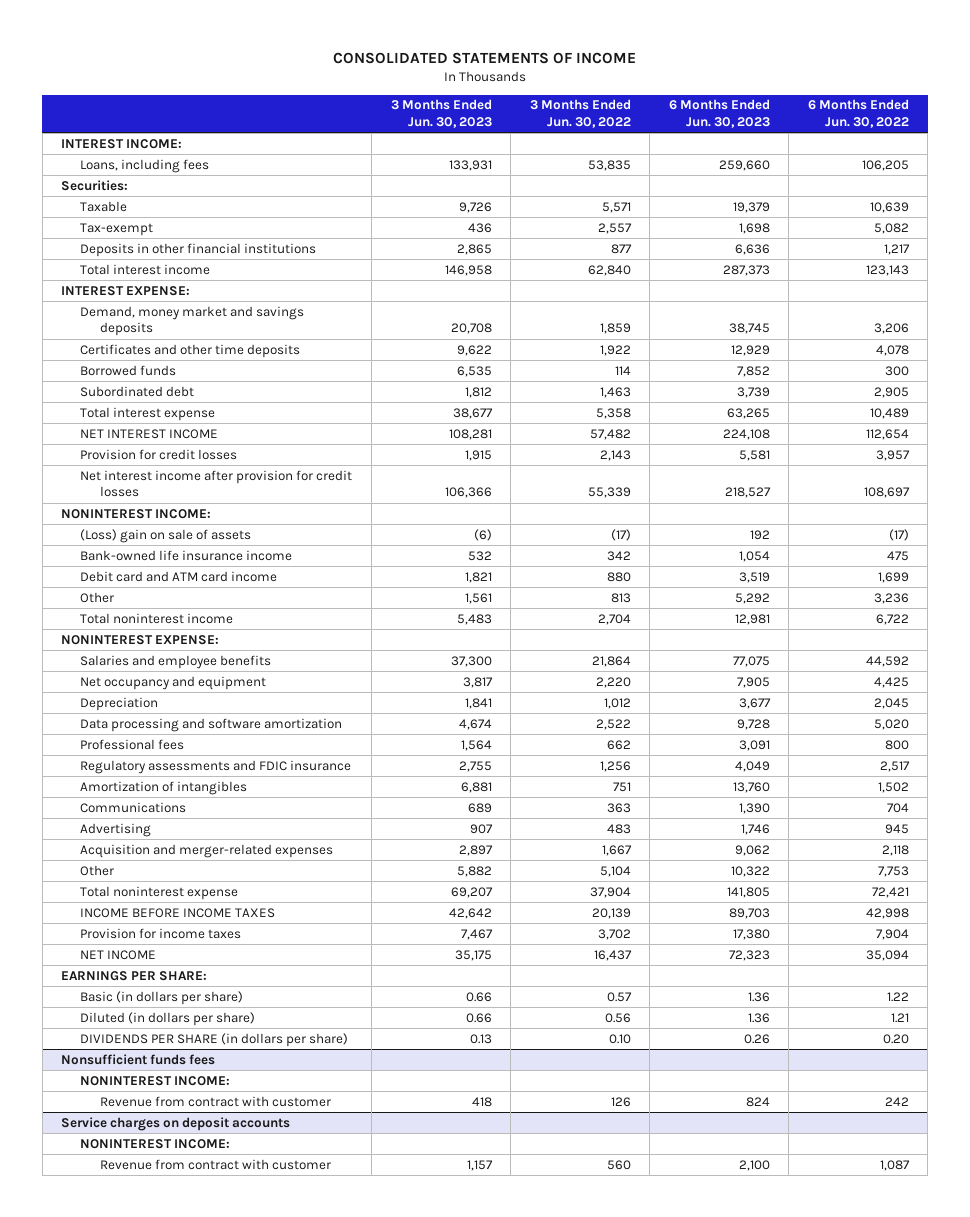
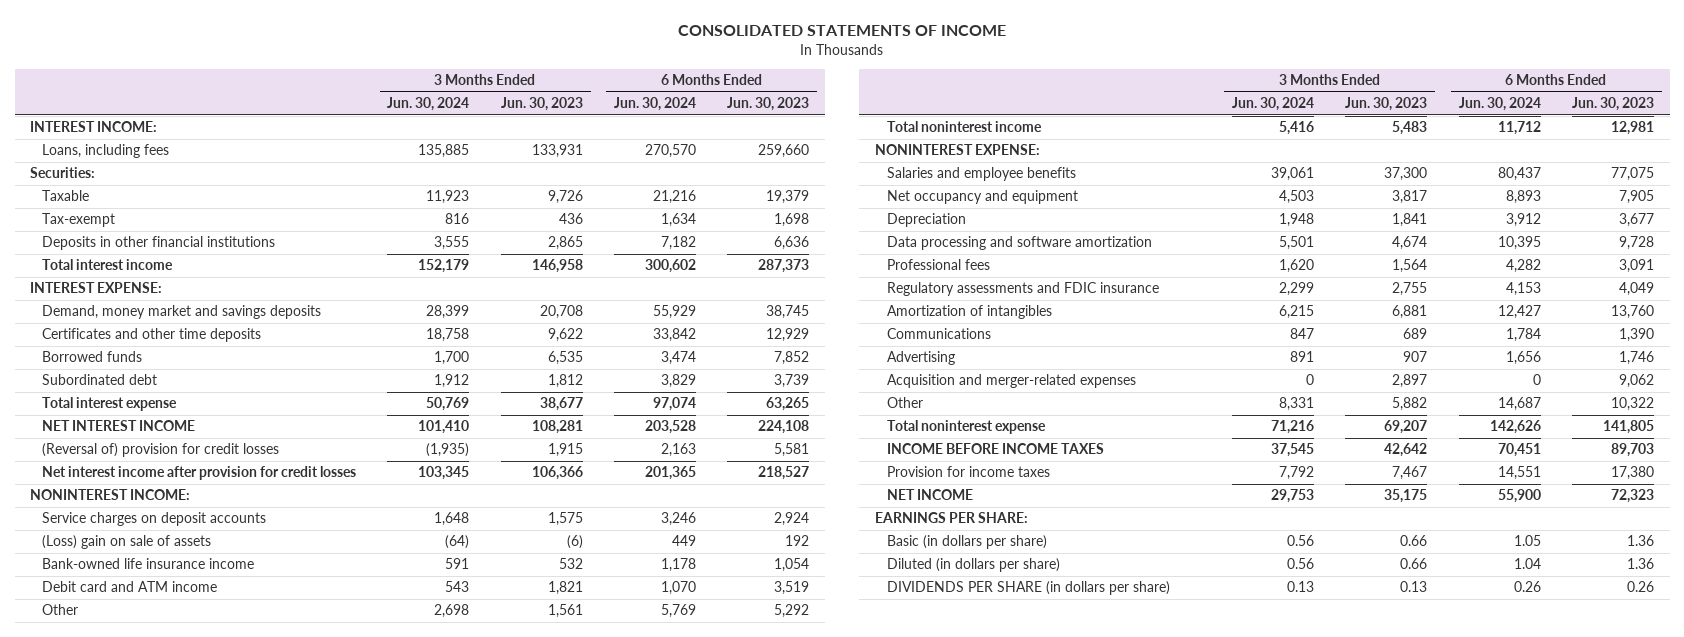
- | 3 Months Ended Jun. 30, 2023 | 3 Months Ended Jun. 30, 2022 | 6 Months Ended Jun. 30, 2023 | 6 Months Ended Jun. 30, 2022
+ | 3 Months Ended Jun. 30, 2024 | 3 Months Ended Jun. 30, 2023 | 6 Months Ended Jun. 30, 2024 | 6 Months Ended Jun. 30, 2023
- Provision for credit losses | 1,915 | 2,143 | 5,581 | 3,957
+ (Reversal of) provision for credit losses | (1,935) | 1,915 | 2,163 | 5,581
+ Service charges on deposit accounts | 1,648 | 1,575 | 3,246 | 2,924
- Debit card and ATM card income | 1,821 | 880 | 3,519 | 1,699
+ Debit card and ATM income | 543 | 1,821 | 1,070 | 3,519
- Nonsufficient funds fees
- NONINTEREST INCOME:
- Revenue from contract with customer | 418 | 126 | 824 | 242
- Service charges on deposit accounts
- NONINTEREST INCOME:
- Revenue from contract with customer | 1,157 | 560 | 2,100 | 1,087

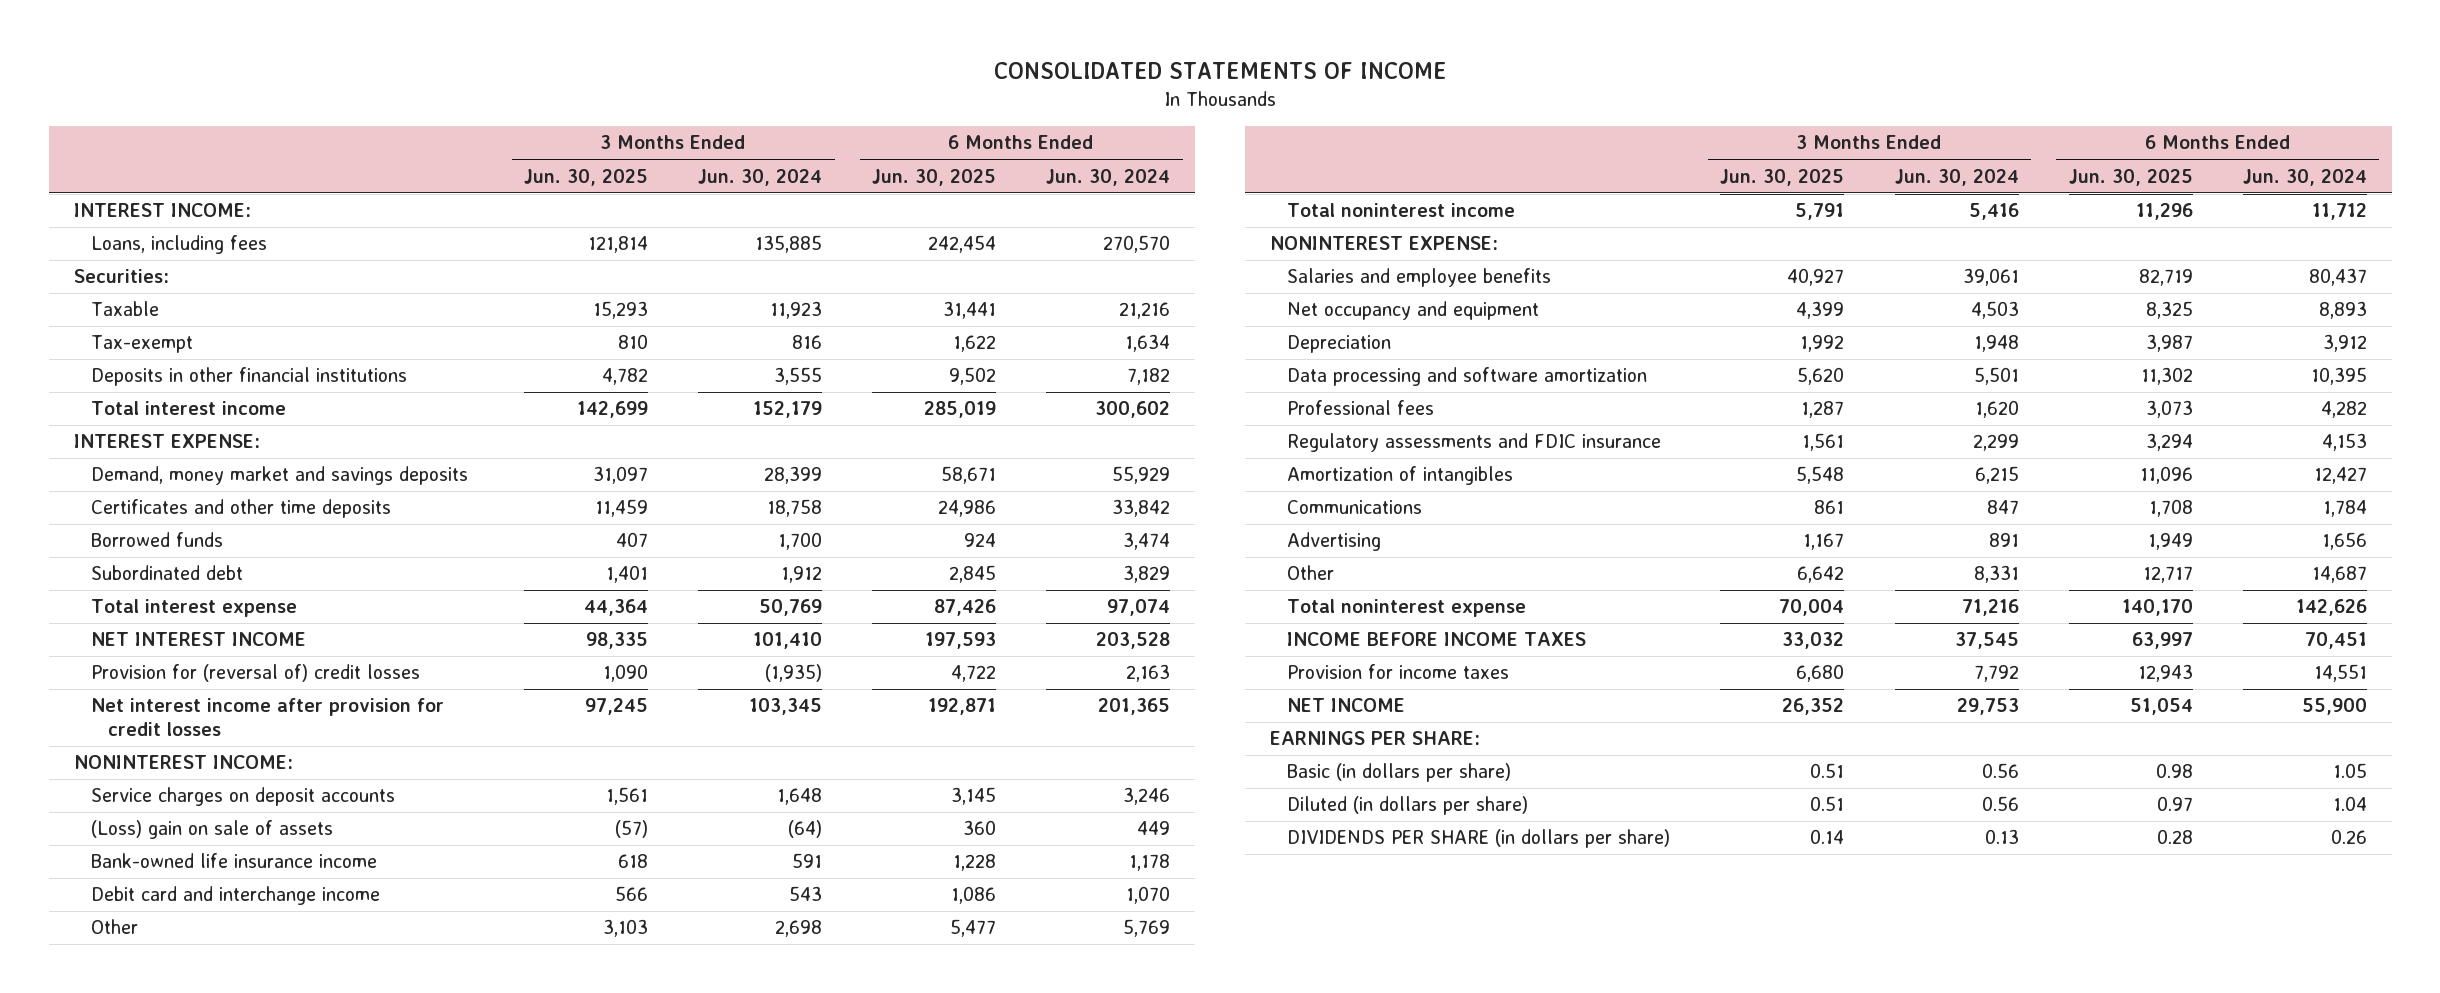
- | 3 Months Ended Jun. 30, 2024 | 3 Months Ended Jun. 30, 2023 | 6 Months Ended Jun. 30, 2024 | 6 Months Ended Jun. 30, 2023
+ | 3 Months Ended Jun. 30, 2025 | 3 Months Ended Jun. 30, 2024 | 6 Months Ended Jun. 30, 2025 | 6 Months Ended Jun. 30, 2024
- (Reversal of) provision for credit losses | (1,935) | 1,915 | 2,163 | 5,581
+ Provision for (reversal of) credit losses | 1,090 | (1,935) | 4,722 | 2,163
- Debit card and ATM income | 543 | 1,821 | 1,070 | 3,519
+ Debit card and interchange income | 566 | 543 | 1,086 | 1,070
- Acquisition and merger-related expenses | 0 | 2,897 | 0 | 9,062

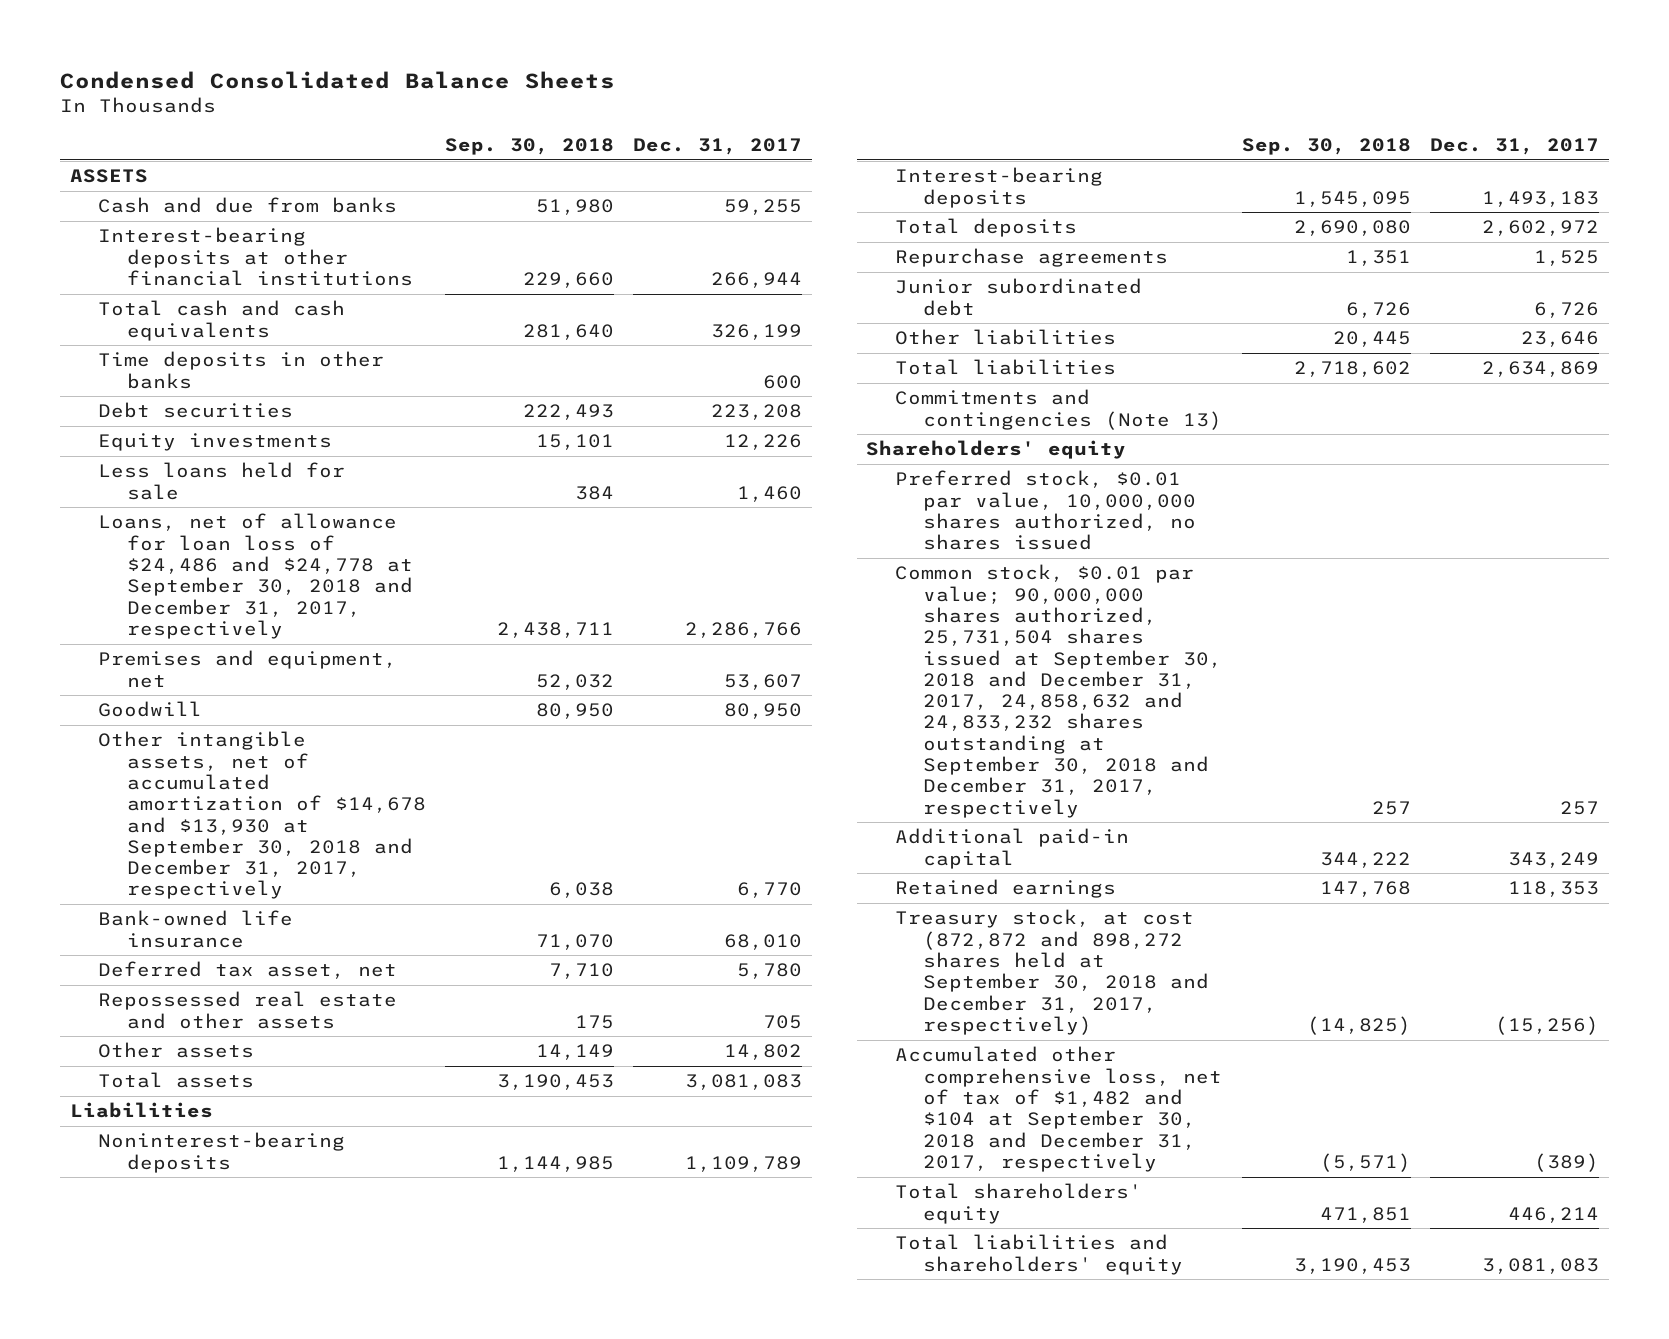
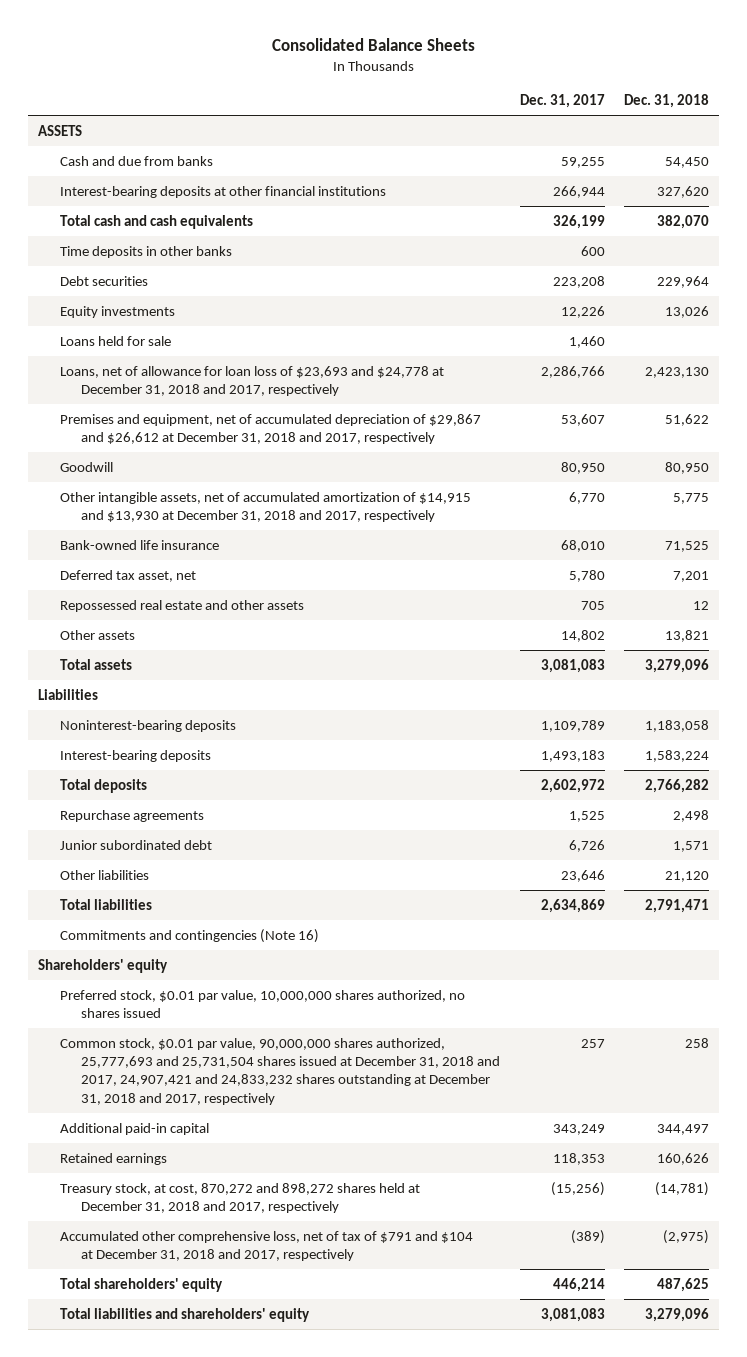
- Condensed Consolidated Balance Sheets
+ Consolidated Balance Sheets
- | Sep. 30, 2018 | Dec. 31, 2017
+ | Dec. 31, 2017 | Dec. 31, 2018
- Less loans held for sale | 384 | 1,460
- Loans, net of allowance for loan loss of $24,486 and $24,778 at September 30, 2018 and December 31, 2017, respectively | 2,438,711 | 2,286,766
- Premises and equipment, net | 52,032 | 53,607
+ Loans held for sale | 1,460 |
+ Loans, net of allowance for loan loss of $23,693 and $24,778 at December 31, 2018 and 2017, respectively | 2,286,766 | 2,423,130
+ Premises and equipment, net of accumulated depreciation of $29,867 and $26,612 at December 31, 2018 and 2017, respectively | 53,607 | 51,622
- Other intangible assets, net of accumulated amortization of $14,678 and $13,930 at September 30, 2018 and December 31, 2017, respectively | 6,038 | 6,770
+ Other intangible assets, net of accumulated amortization of $14,915 and $13,930 at December 31, 2018 and 2017, respectively | 6,770 | 5,775
- Commitments and contingencies (Note 13)
+ Commitments and contingencies (Note 16)
- Common stock, $0.01 par value; 90,000,000 shares authorized, 25,731,504 shares issued at September 30, 2018 and December 31, 2017, 24,858,632 and 24,833,232 shares outstanding at September 30, 2018 and December 31, 2017, respectively | 257 | 257
+ Common stock, $0.01 par value, 90,000,000 shares authorized, 25,777,693 and 25,731,504 shares issued at December 31, 2018 and 2017, 24,907,421 and 24,833,232 shares outstanding at December 31, 2018 and 2017, respectively | 257 | 258
- Treasury stock, at cost (872,872 and 898,272 shares held at September 30, 2018 and December 31, 2017, respectively) | (14,825) | (15,256)
- Accumulated other comprehensive loss, net of tax of $1,482 and $104 at September 30, 2018 and December 31, 2017, respectively | (5,571) | (389)
+ Treasury stock, at cost, 870,272 and 898,272 shares held at December 31, 2018 and 2017, respectively | (15,256) | (14,781)
+ Accumulated other comprehensive loss, net of tax of $791 and $104 at December 31, 2018 and 2017, respectively | (389) | (2,975)

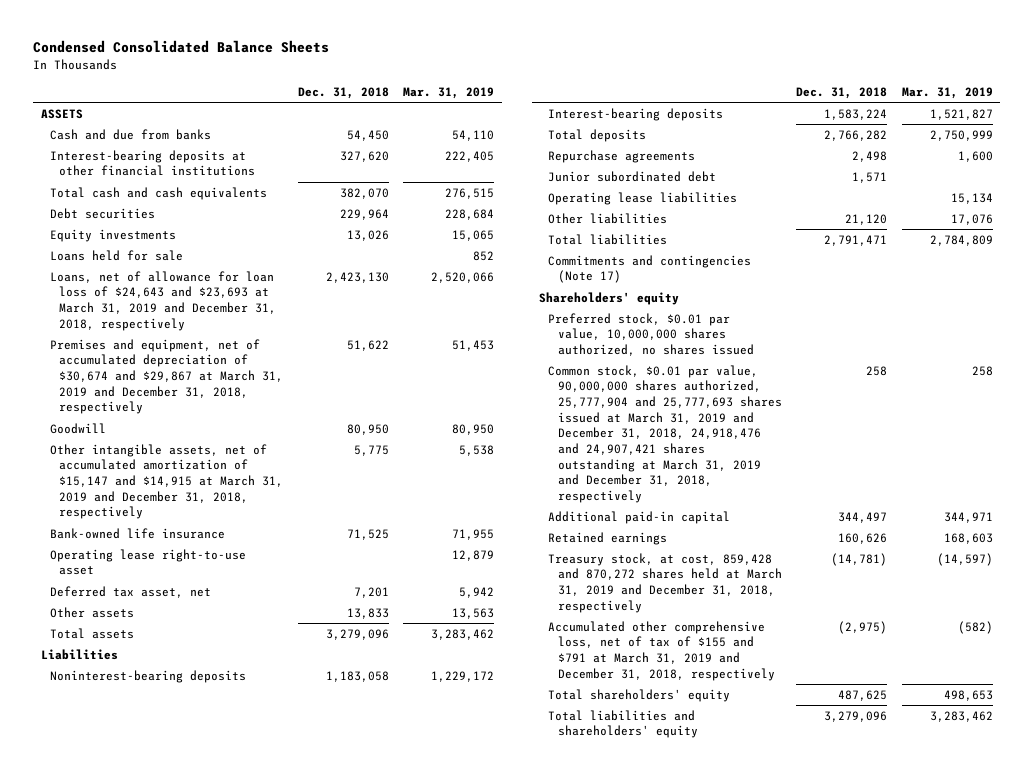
- Consolidated Balance Sheets
+ Condensed Consolidated Balance Sheets
- | Dec. 31, 2017 | Dec. 31, 2018
+ | Dec. 31, 2018 | Mar. 31, 2019
- Time deposits in other banks | 600 |
- Loans, net of allowance for loan loss of $23,693 and $24,778 at December 31, 2018 and 2017, respectively | 2,286,766 | 2,423,130
- Premises and equipment, net of accumulated depreciation of $29,867 and $26,612 at December 31, 2018 and 2017, respectively | 53,607 | 51,622
+ Loans, net of allowance for loan loss of $24,643 and $23,693 at March 31, 2019 and December 31, 2018, respectively | 2,423,130 | 2,520,066
+ Premises and equipment, net of accumulated depreciation of $30,674 and $29,867 at March 31, 2019 and December 31, 2018, respectively | 51,622 | 51,453
- Other intangible assets, net of accumulated amortization of $14,915 and $13,930 at December 31, 2018 and 2017, respectively | 6,770 | 5,775
+ Other intangible assets, net of accumulated amortization of $15,147 and $14,915 at March 31, 2019 and December 31, 2018, respectively | 5,775 | 5,538
+ Operating lease right-to-use asset | | 12,879
- Repossessed real estate and other assets | 705 | 12
- Other assets | 14,802 | 13,821
+ Other assets | 13,833 | 13,563
+ Operating lease liabilities | | 15,134
- Commitments and contingencies (Note 16)
+ Commitments and contingencies (Note 17)
- Common stock, $0.01 par value, 90,000,000 shares authorized, 25,777,693 and 25,731,504 shares issued at December 31, 2018 and 2017, 24,907,421 and 24,833,232 shares outstanding at December 31, 2018 and 2017, respectively | 257 | 258
+ Common stock, $0.01 par value, 90,000,000 shares authorized, 25,777,904 and 25,777,693 shares issued at March 31, 2019 and December 31, 2018, 24,918,476 and 24,907,421 shares outstanding at March 31, 2019 and December 31, 2018, respectively | 258 | 258
- Treasury stock, at cost, 870,272 and 898,272 shares held at December 31, 2018 and 2017, respectively | (15,256) | (14,781)
- Accumulated other comprehensive loss, net of tax of $791 and $104 at December 31, 2018 and 2017, respectively | (389) | (2,975)
+ Treasury stock, at cost, 859,428 and 870,272 shares held at March 31, 2019 and December 31, 2018, respectively | (14,781) | (14,597)
+ Accumulated other comprehensive loss, net of tax of $155 and $791 at March 31, 2019 and December 31, 2018, respectively | (2,975) | (582)

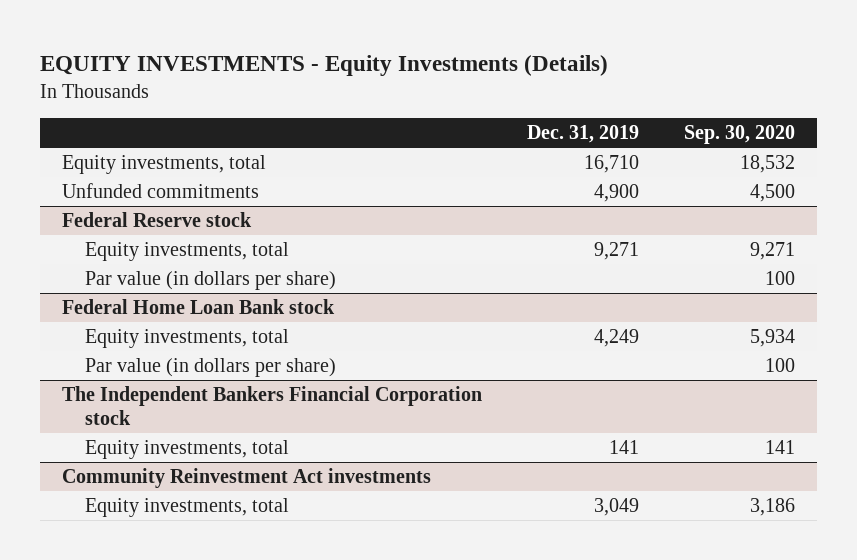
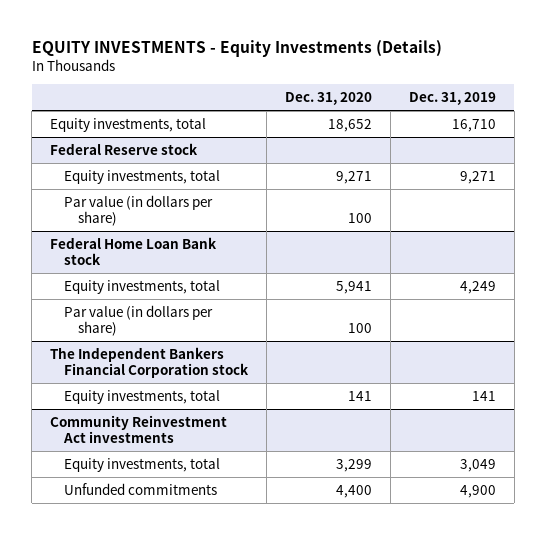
- | Dec. 31, 2019 | Sep. 30, 2020
+ | Dec. 31, 2020 | Dec. 31, 2019
- Unfunded commitments | 4,900 | 4,500
@ Community Reinvestment Act investments
+ Unfunded commitments | 4,400 | 4,900

